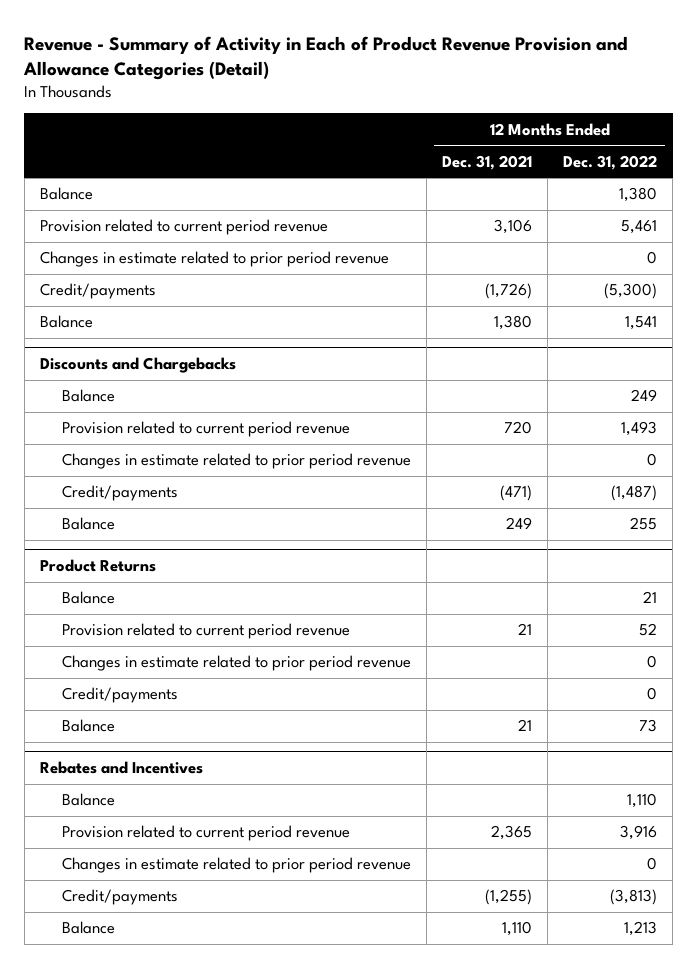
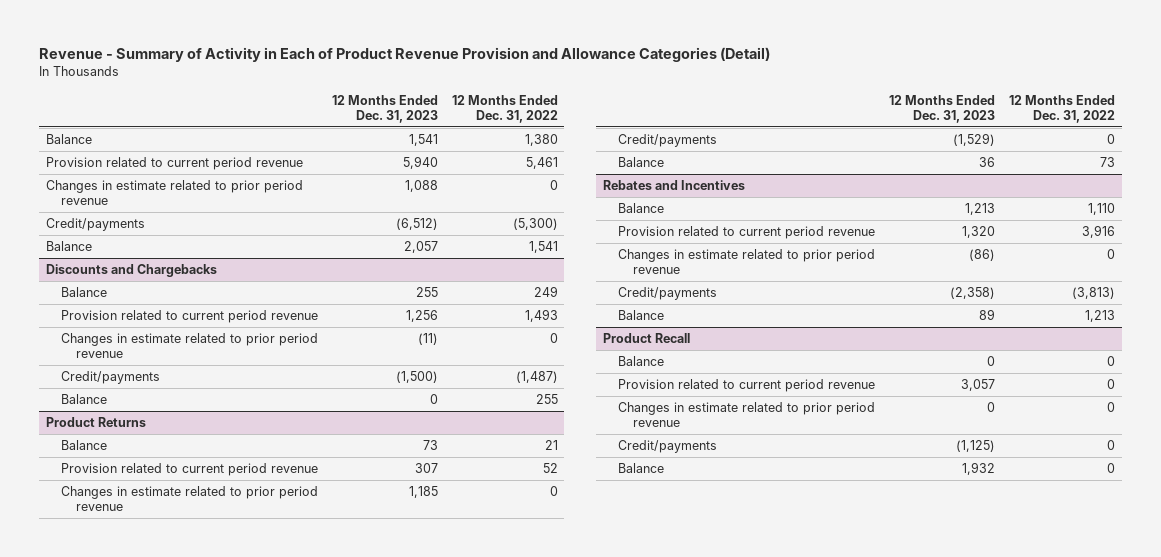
- | 12 Months Ended Dec. 31, 2021 | 12 Months Ended Dec. 31, 2022
+ | 12 Months Ended Dec. 31, 2023 | 12 Months Ended Dec. 31, 2022
+ Product Recall
+ Balance | 0 | 0
+ Provision related to current period revenue | 3,057 | 0
+ Changes in estimate related to prior period revenue | 0 | 0
+ Credit/payments | (1,125) | 0
+ Balance | 1,932 | 0

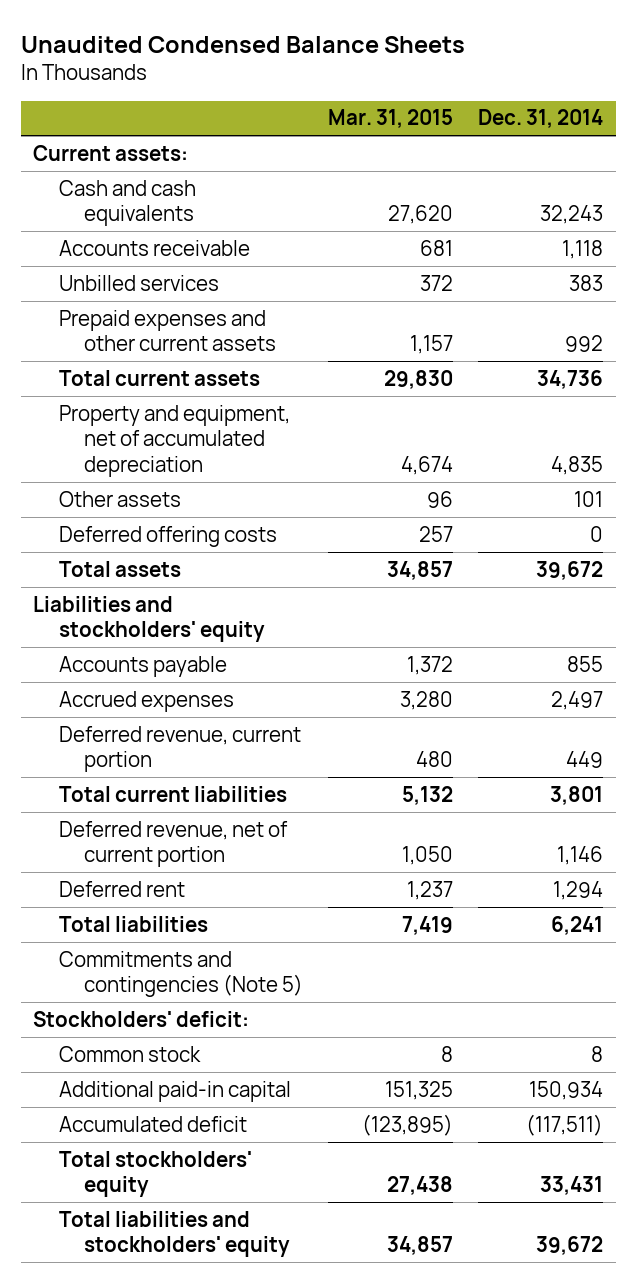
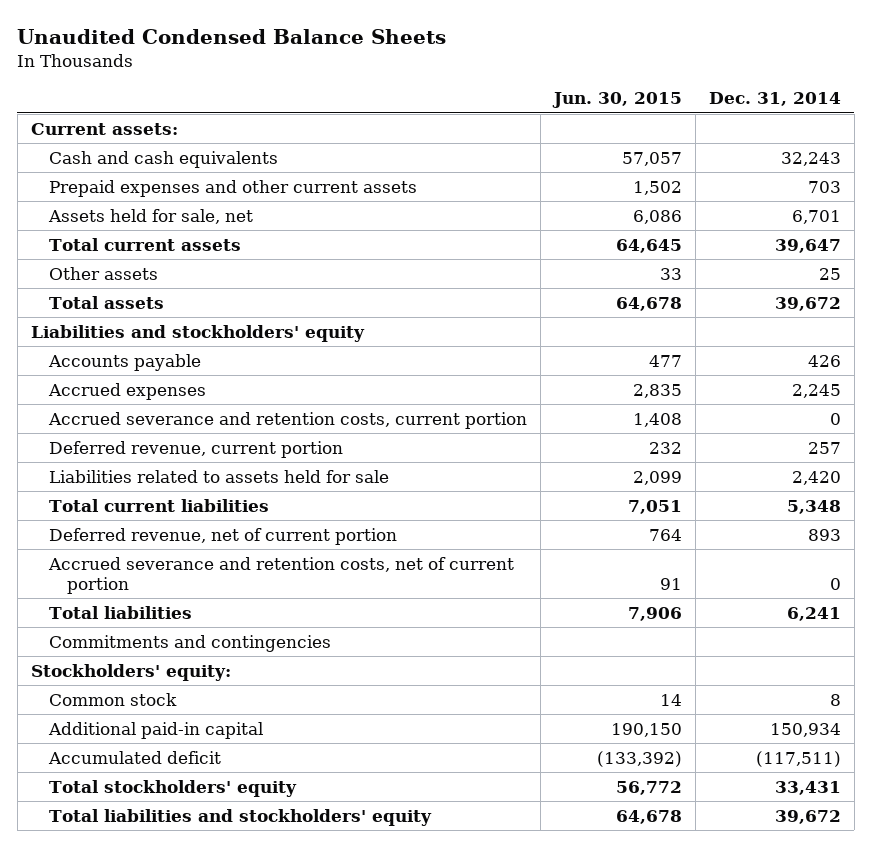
- | Mar. 31, 2015 | Dec. 31, 2014
+ | Jun. 30, 2015 | Dec. 31, 2014
- Accounts receivable | 681 | 1,118
- Unbilled services | 372 | 383
- Prepaid expenses and other current assets | 1,157 | 992
- Total current assets | 29,830 | 34,736
- Property and equipment, net of accumulated depreciation | 4,674 | 4,835
- Other assets | 96 | 101
- Deferred offering costs | 257 | 0
+ Prepaid expenses and other current assets | 1,502 | 703
+ Assets held for sale, net | 6,086 | 6,701
+ Total current assets | 64,645 | 39,647
+ Other assets | 33 | 25
- Accounts payable | 1,372 | 855
- Accrued expenses | 3,280 | 2,497
- Deferred revenue, current portion | 480 | 449
- Total current liabilities | 5,132 | 3,801
- Deferred revenue, net of current portion | 1,050 | 1,146
- Deferred rent | 1,237 | 1,294
+ Accounts payable | 477 | 426
+ Accrued expenses | 2,835 | 2,245
+ Accrued severance and retention costs, current portion | 1,408 | 0
+ Deferred revenue, current portion | 232 | 257
+ Liabilities related to assets held for sale | 2,099 | 2,420
+ Total current liabilities | 7,051 | 5,348
+ Deferred revenue, net of current portion | 764 | 893
+ Accrued severance and retention costs, net of current portion | 91 | 0
- Commitments and contingencies (Note 5)
- Stockholders' deficit:
+ Commitments and contingencies
+ Stockholders' equity:

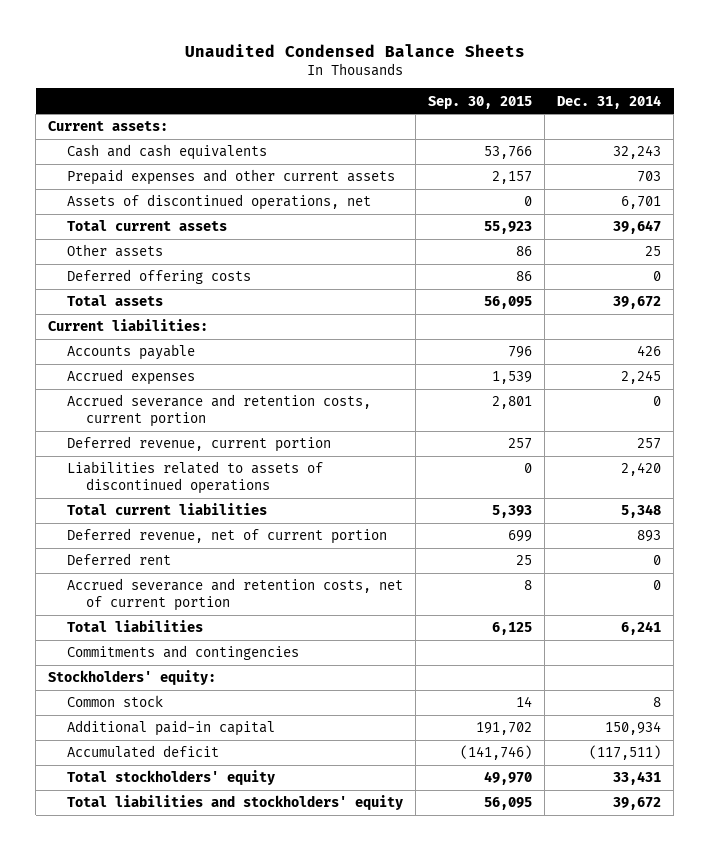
- | Jun. 30, 2015 | Dec. 31, 2014
+ | Sep. 30, 2015 | Dec. 31, 2014
- Assets held for sale, net | 6,086 | 6,701
+ Assets of discontinued operations, net | 0 | 6,701
+ Deferred offering costs | 86 | 0
- Liabilities and stockholders' equity
+ Current liabilities:
- Liabilities related to assets held for sale | 2,099 | 2,420
+ Liabilities related to assets of discontinued operations | 0 | 2,420
+ Deferred rent | 25 | 0

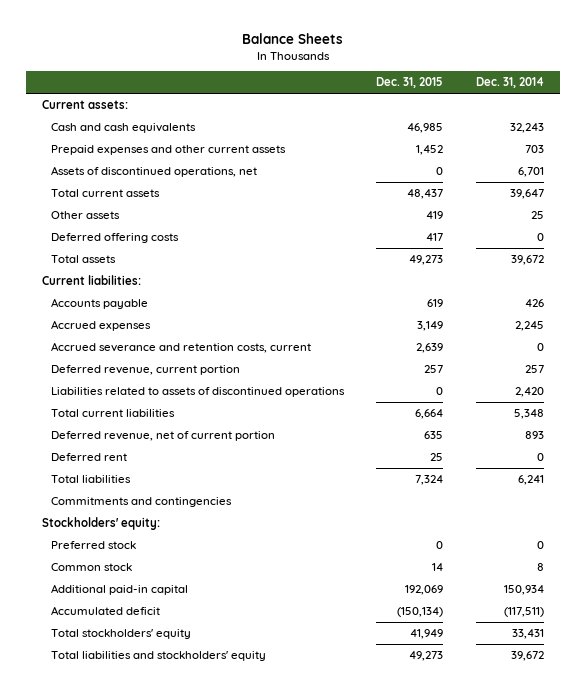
- Unaudited Condensed Balance Sheets
+ Balance Sheets
- | Sep. 30, 2015 | Dec. 31, 2014
+ | Dec. 31, 2015 | Dec. 31, 2014
- Accrued severance and retention costs, current portion | 2,801 | 0
+ Accrued severance and retention costs, current | 2,639 | 0
- Accrued severance and retention costs, net of current portion | 8 | 0
+ Preferred stock | 0 | 0

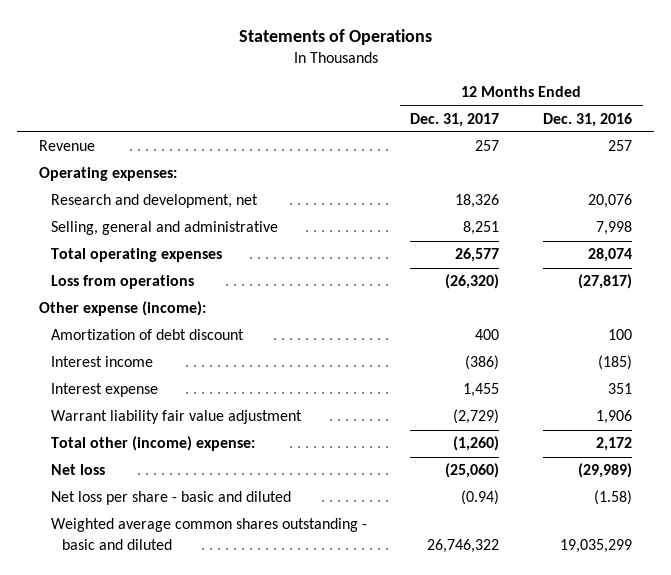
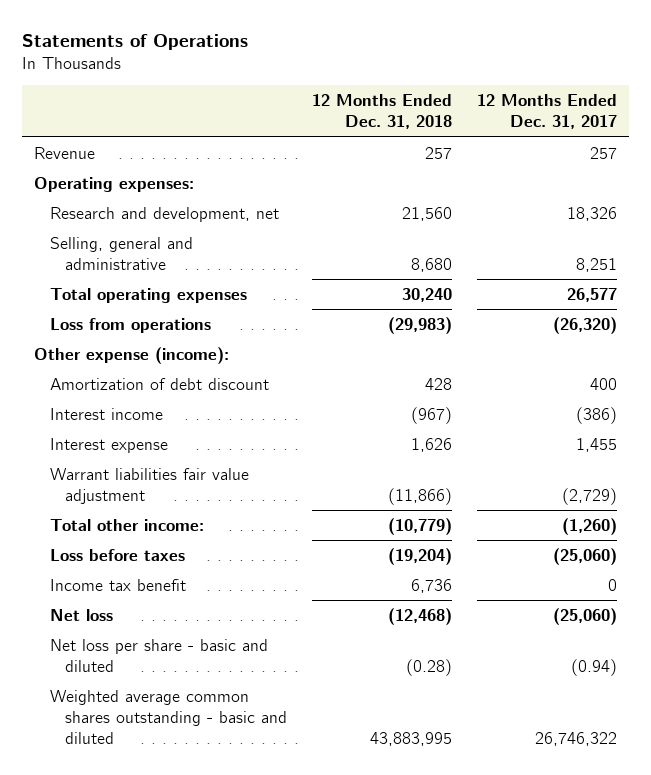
- | 12 Months Ended Dec. 31, 2017 | 12 Months Ended Dec. 31, 2016
+ | 12 Months Ended Dec. 31, 2018 | 12 Months Ended Dec. 31, 2017
- Warrant liability fair value adjustment | (2,729) | 1,906
- Total other (income) expense: | (1,260) | 2,172
+ Warrant liabilities fair value adjustment | (11,866) | (2,729)
+ Total other income: | (10,779) | (1,260)
+ Loss before taxes | (19,204) | (25,060)
+ Income tax benefit | 6,736 | 0

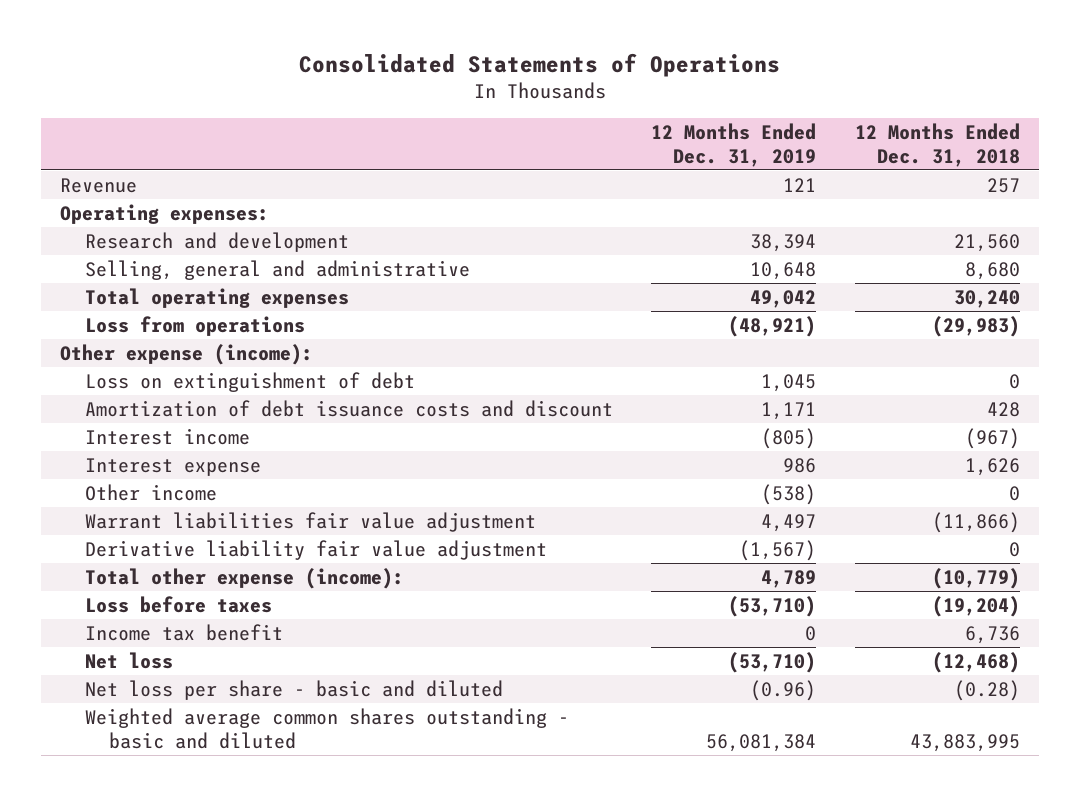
- Statements of Operations
+ Consolidated Statements of Operations
- | 12 Months Ended Dec. 31, 2018 | 12 Months Ended Dec. 31, 2017
+ | 12 Months Ended Dec. 31, 2019 | 12 Months Ended Dec. 31, 2018
- Research and development, net | 21,560 | 18,326
+ Research and development | 38,394 | 21,560
- Amortization of debt discount | 428 | 400
+ Loss on extinguishment of debt | 1,045 | 0
+ Amortization of debt issuance costs and discount | 1,171 | 428
+ Other income | (538) | 0
- Total other income: | (10,779) | (1,260)
+ Derivative liability fair value adjustment | (1,567) | 0
+ Total other expense (income): | 4,789 | (10,779)

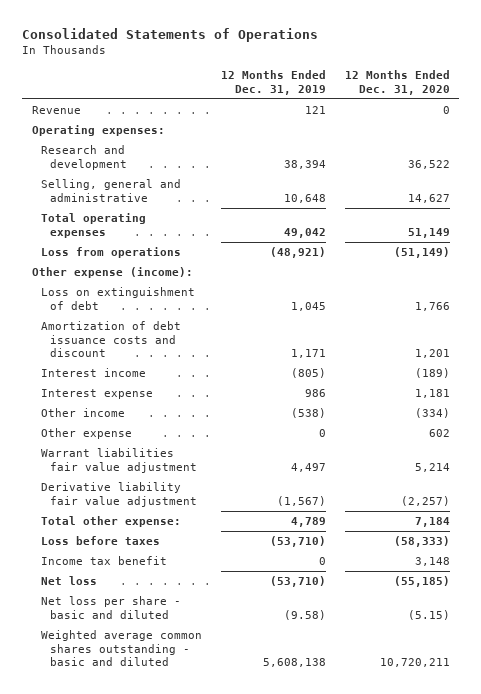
- | 12 Months Ended Dec. 31, 2019 | 12 Months Ended Dec. 31, 2018
+ | 12 Months Ended Dec. 31, 2019 | 12 Months Ended Dec. 31, 2020
+ Other expense | 0 | 602
- Total other expense (income): | 4,789 | (10,779)
+ Total other expense: | 4,789 | 7,184
- Net loss per share - basic and diluted | (0.96) | (0.28)
- Weighted average common shares outstanding - basic and diluted | 56,081,384 | 43,883,995
+ Net loss per share - basic and diluted | (9.58) | (5.15)
+ Weighted average common shares outstanding - basic and diluted | 5,608,138 | 10,720,211

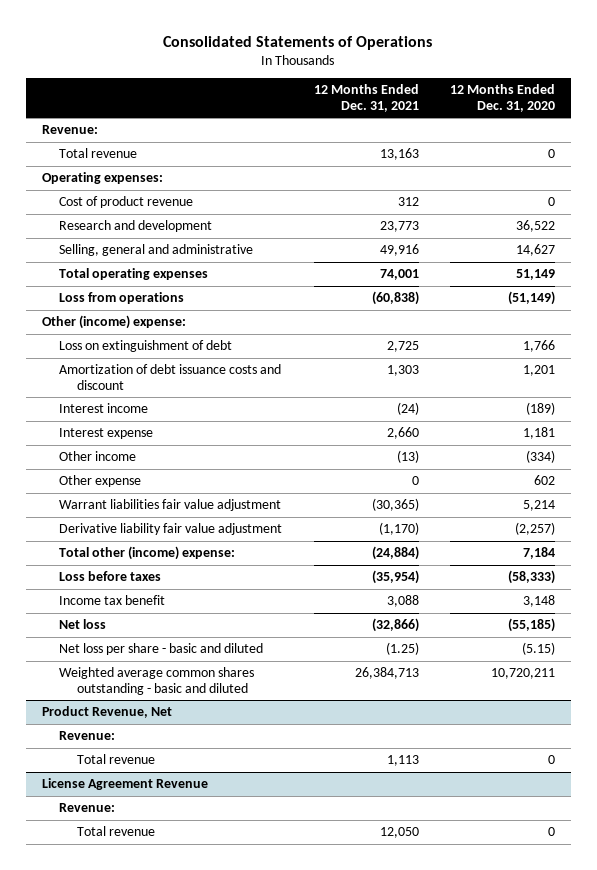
- | 12 Months Ended Dec. 31, 2019 | 12 Months Ended Dec. 31, 2020
+ | 12 Months Ended Dec. 31, 2021 | 12 Months Ended Dec. 31, 2020
- Revenue | 121 | 0
+ Revenue:
+ Total revenue | 13,163 | 0
+ Cost of product revenue | 312 | 0
- Other expense (income):
+ Other (income) expense:
- Total other expense: | 4,789 | 7,184
+ Total other (income) expense: | (24,884) | 7,184
+ Product Revenue, Net
+ Revenue:
+ Total revenue | 1,113 | 0
+ License Agreement Revenue
+ Revenue:
+ Total revenue | 12,050 | 0

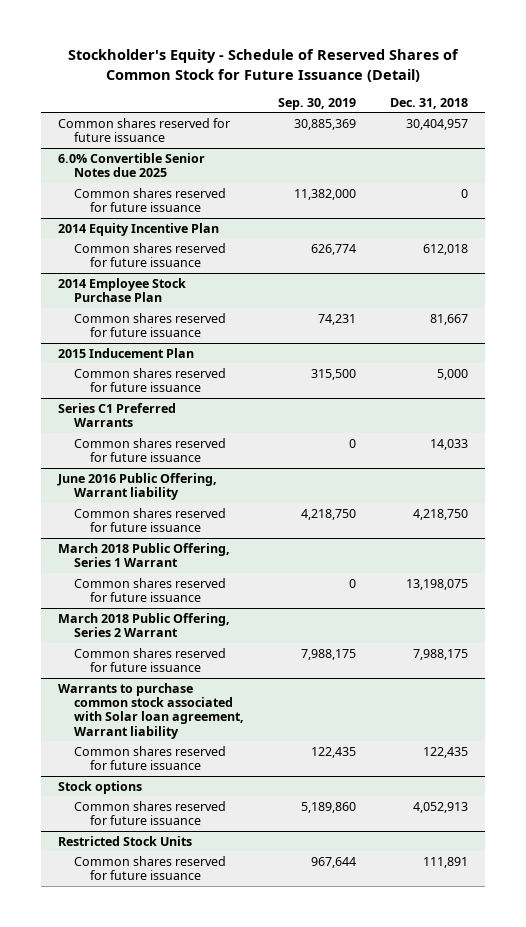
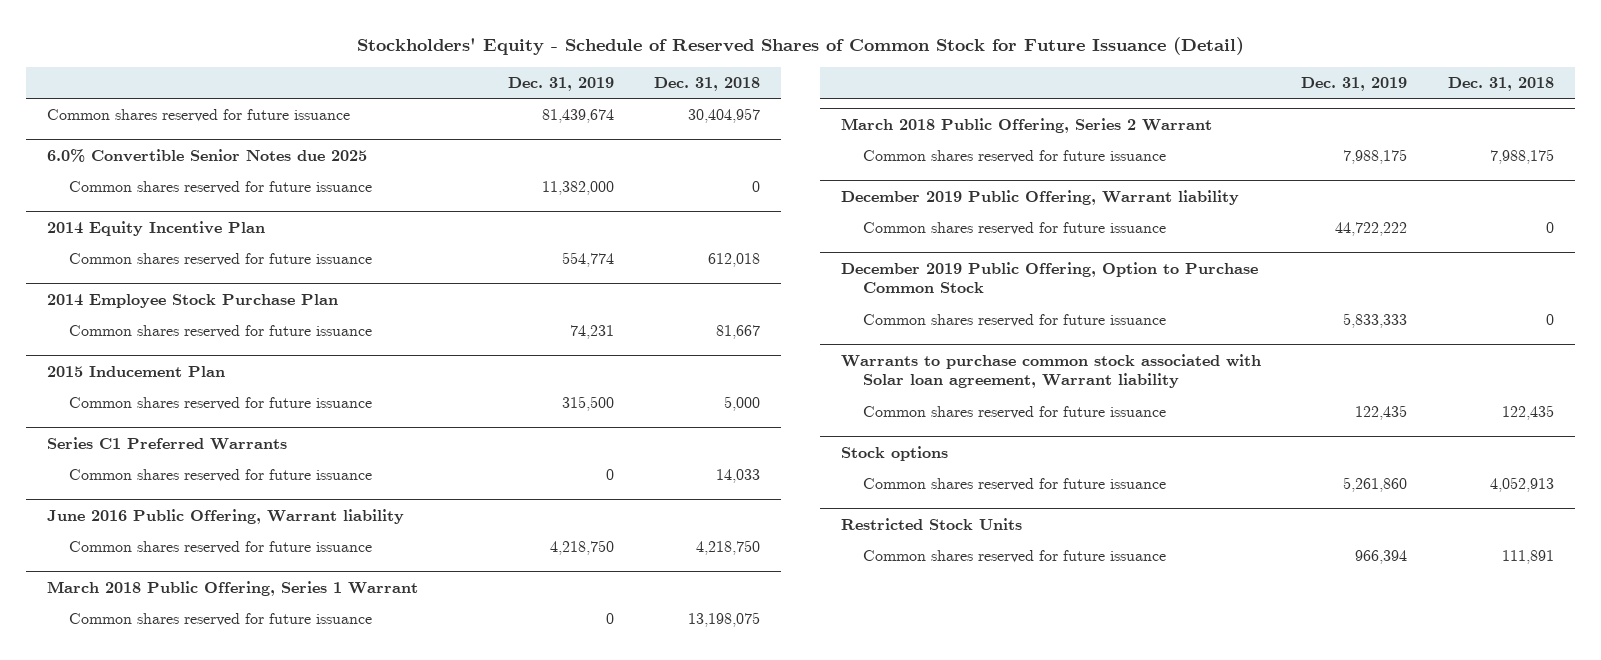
- Stockholder's Equity - Schedule of Reserved Shares of Common Stock for Future Issuance (Detail)
+ Stockholders' Equity - Schedule of Reserved Shares of Common Stock for Future Issuance (Detail)
- | Sep. 30, 2019 | Dec. 31, 2018
+ | Dec. 31, 2019 | Dec. 31, 2018
+ December 2019 Public Offering, Warrant liability
+ Common shares reserved for future issuance | 44,722,222 | 0
+ December 2019 Public Offering, Option to Purchase Common Stock
+ Common shares reserved for future issuance | 5,833,333 | 0

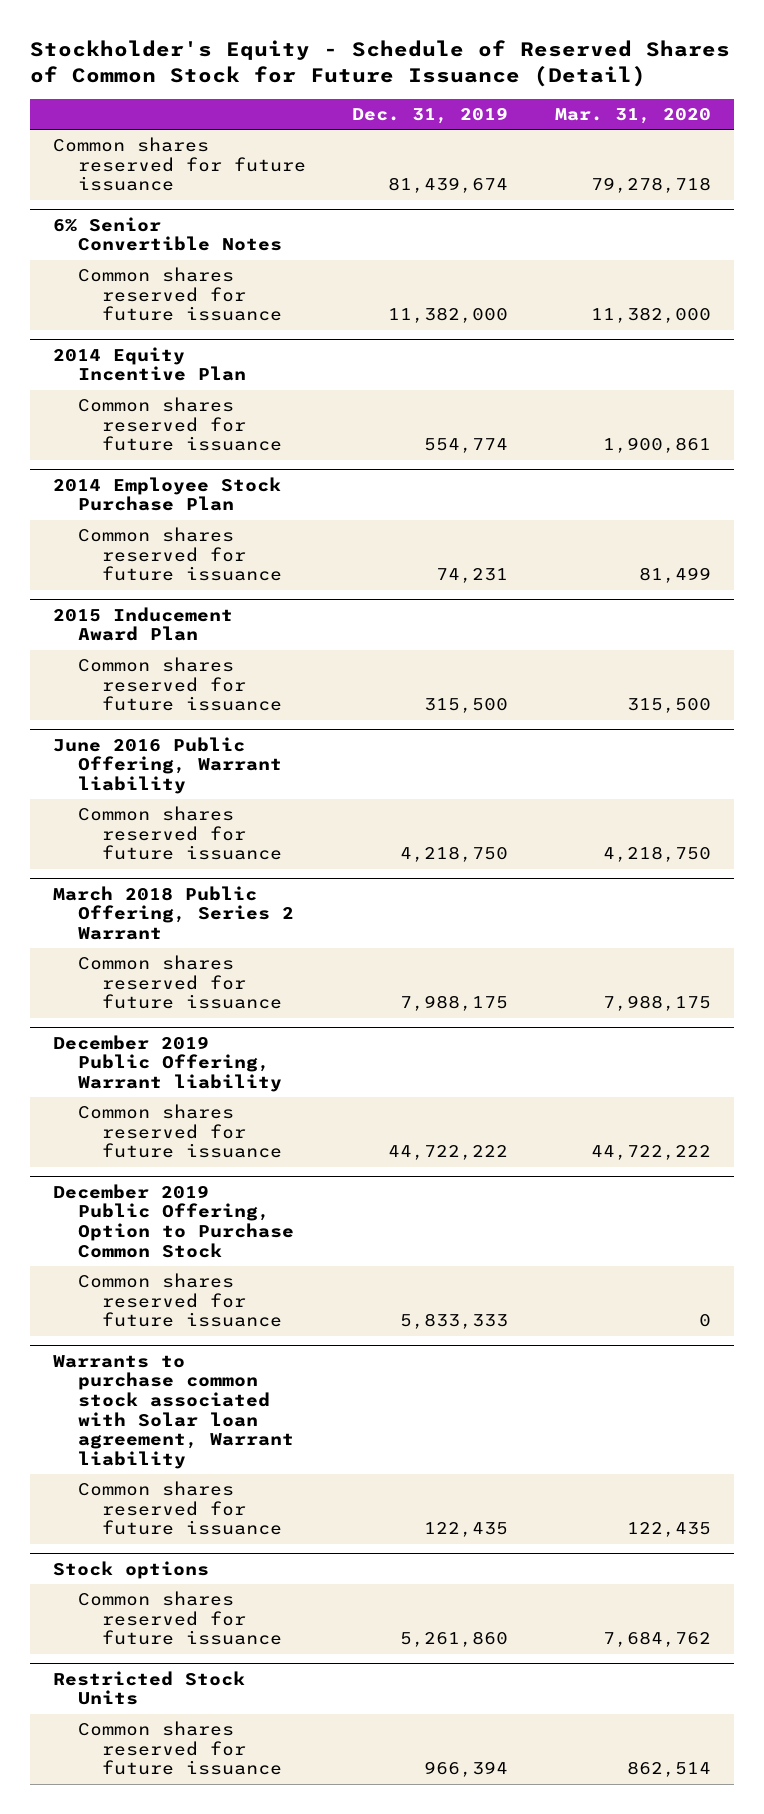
- Stockholders' Equity - Schedule of Reserved Shares of Common Stock for Future Issuance (Detail)
+ Stockholder's Equity - Schedule of Reserved Shares of Common Stock for Future Issuance (Detail)
- | Dec. 31, 2019 | Dec. 31, 2018
+ | Dec. 31, 2019 | Mar. 31, 2020
- 6.0% Convertible Senior Notes due 2025
+ 6% Senior Convertible Notes
- 2015 Inducement Plan
+ 2015 Inducement Award Plan
- Series C1 Preferred Warrants
- Common shares reserved for future issuance | 0 | 14,033
- March 2018 Public Offering, Series 1 Warrant
- Common shares reserved for future issuance | 0 | 13,198,075

